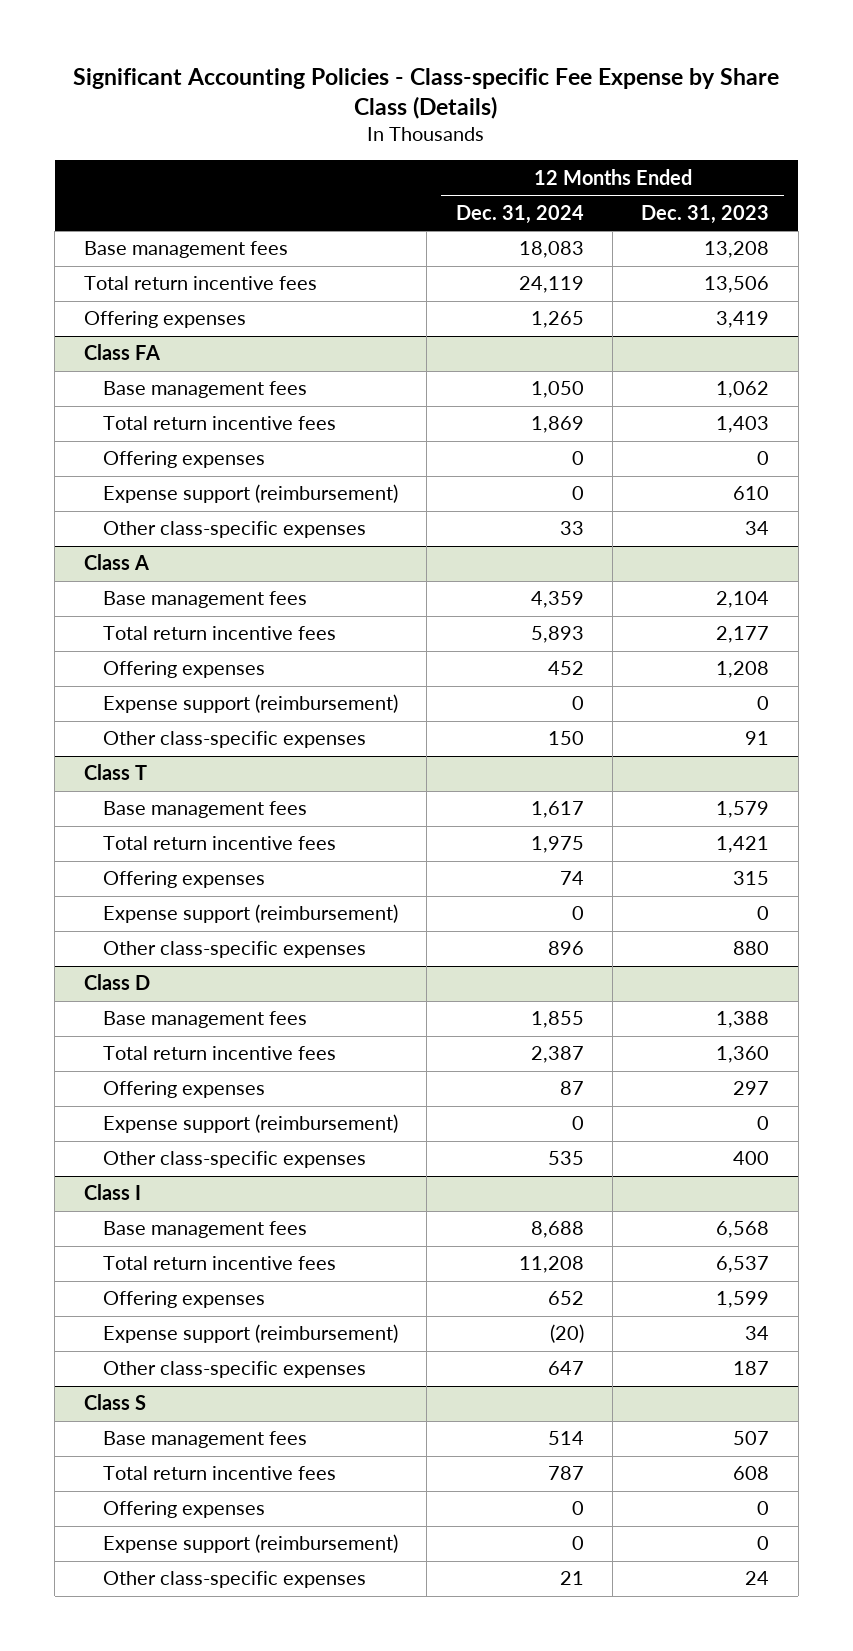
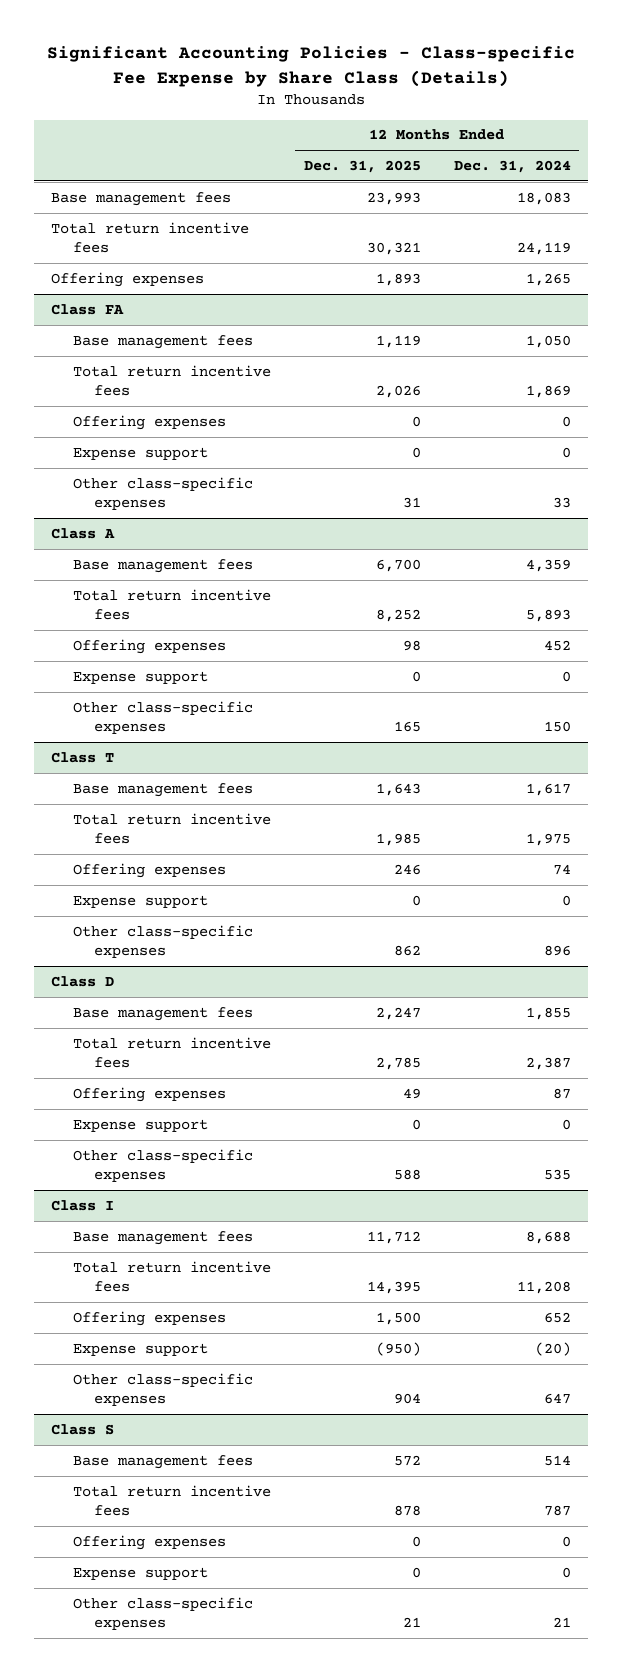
- | 12 Months Ended Dec. 31, 2024 | 12 Months Ended Dec. 31, 2023
+ | 12 Months Ended Dec. 31, 2025 | 12 Months Ended Dec. 31, 2024
@ Class FA
- Expense support (reimbursement) | 0 | 610
+ Expense support | 0 | 0
@ Class A
- Expense support (reimbursement) | 0 | 0
+ Expense support | 0 | 0
@ Class T
- Expense support (reimbursement) | 0 | 0
+ Expense support | 0 | 0
@ Class D
- Expense support (reimbursement) | 0 | 0
+ Expense support | 0 | 0
@ Class I
- Expense support (reimbursement) | (20) | 34
+ Expense support | (950) | (20)
@ Class S
- Expense support (reimbursement) | 0 | 0
+ Expense support | 0 | 0

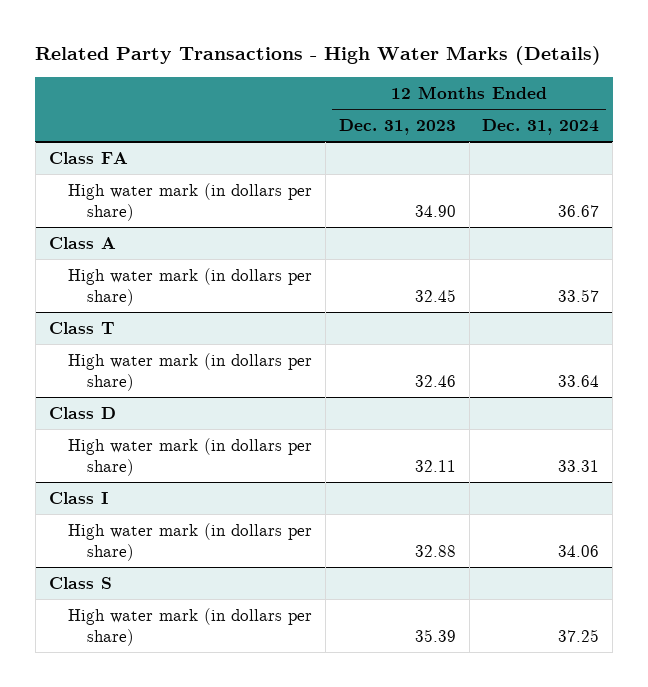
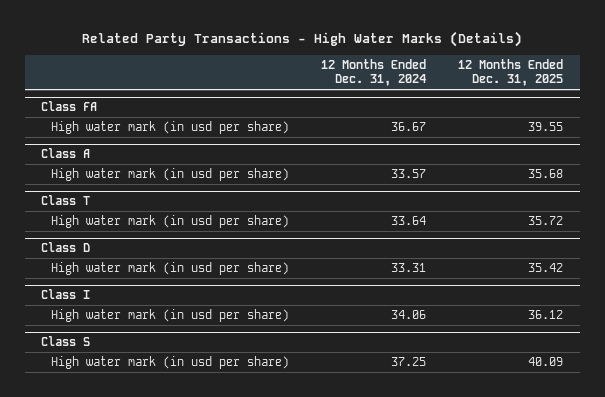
- | 12 Months Ended Dec. 31, 2023 | 12 Months Ended Dec. 31, 2024
+ | 12 Months Ended Dec. 31, 2024 | 12 Months Ended Dec. 31, 2025
@ Class FA
- High water mark (in dollars per share) | 34.90 | 36.67
+ High water mark (in usd per share) | 36.67 | 39.55
@ Class A
- High water mark (in dollars per share) | 32.45 | 33.57
+ High water mark (in usd per share) | 33.57 | 35.68
@ Class T
- High water mark (in dollars per share) | 32.46 | 33.64
+ High water mark (in usd per share) | 33.64 | 35.72
@ Class D
- High water mark (in dollars per share) | 32.11 | 33.31
+ High water mark (in usd per share) | 33.31 | 35.42
@ Class I
- High water mark (in dollars per share) | 32.88 | 34.06
+ High water mark (in usd per share) | 34.06 | 36.12
@ Class S
- High water mark (in dollars per share) | 35.39 | 37.25
+ High water mark (in usd per share) | 37.25 | 40.09

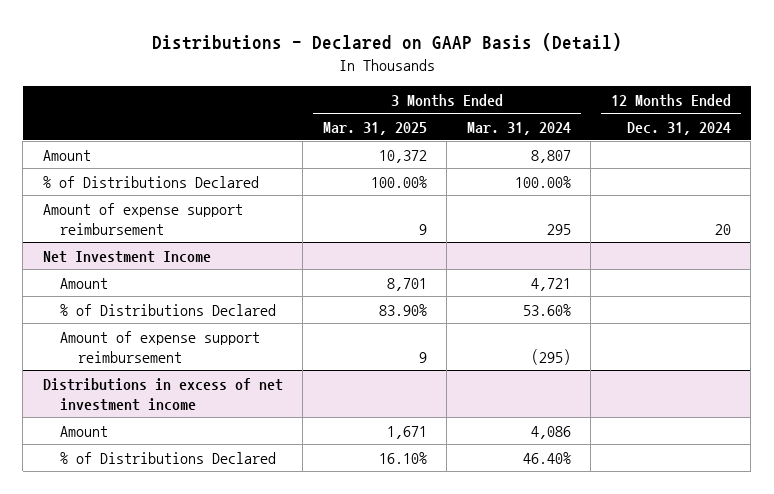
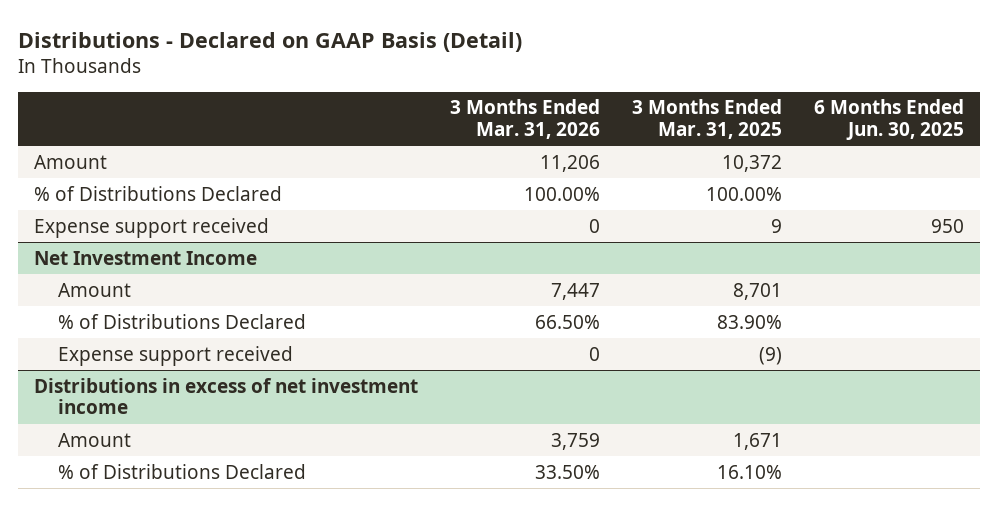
- | 3 Months Ended Mar. 31, 2025 | 3 Months Ended Mar. 31, 2024 | 12 Months Ended Dec. 31, 2024
+ | 3 Months Ended Mar. 31, 2026 | 3 Months Ended Mar. 31, 2025 | 6 Months Ended Jun. 30, 2025
- Amount of expense support reimbursement | 9 | 295 | 20
+ Expense support received | 0 | 9 | 950
@ Net Investment Income
- Amount of expense support reimbursement | 9 | (295) |
+ Expense support received | 0 | (9) |

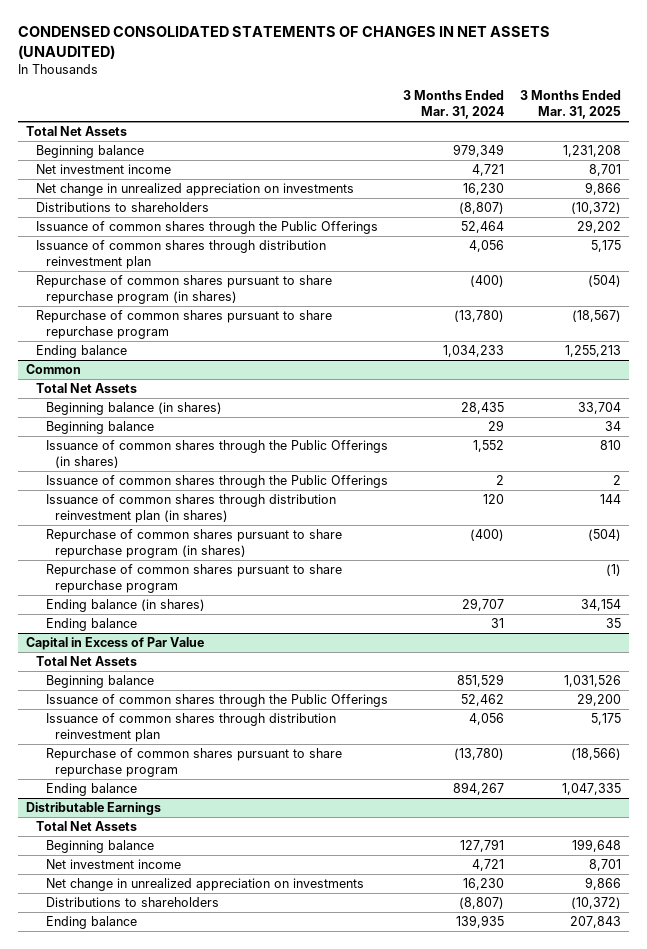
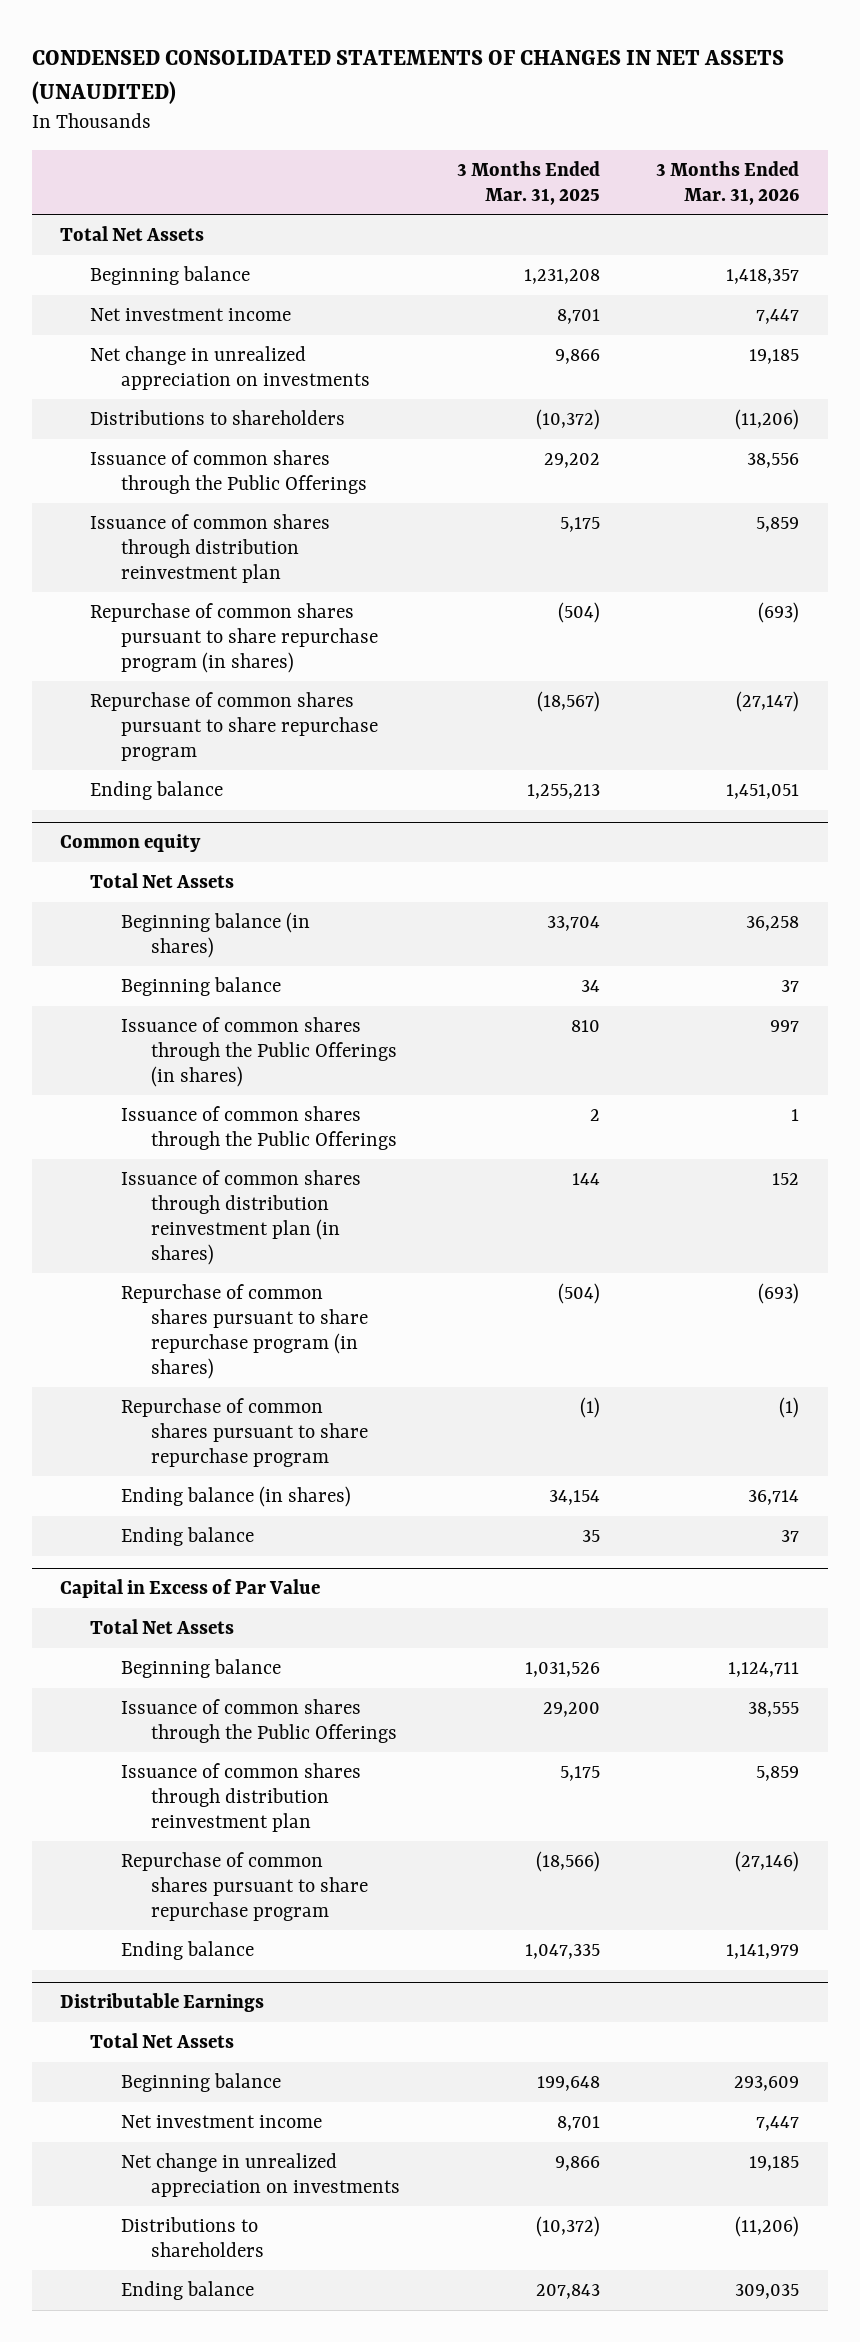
- | 3 Months Ended Mar. 31, 2024 | 3 Months Ended Mar. 31, 2025
+ | 3 Months Ended Mar. 31, 2025 | 3 Months Ended Mar. 31, 2026
- Common
+ Common equity

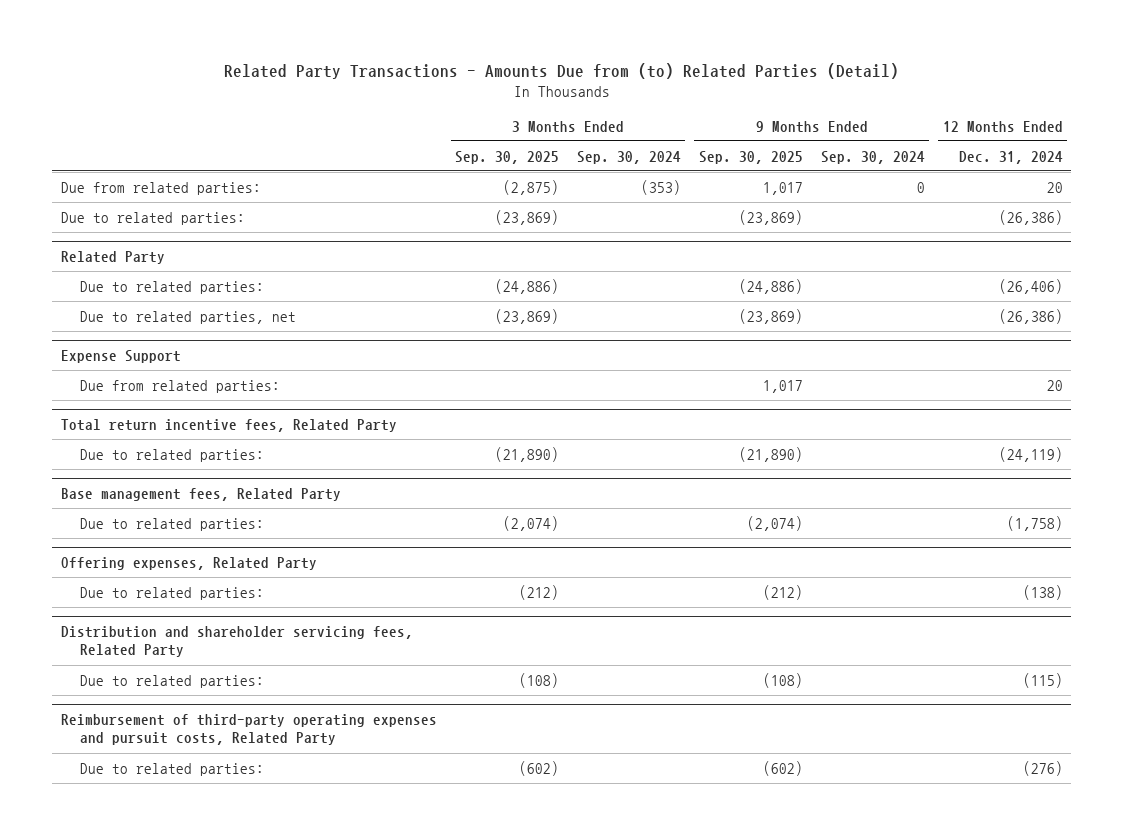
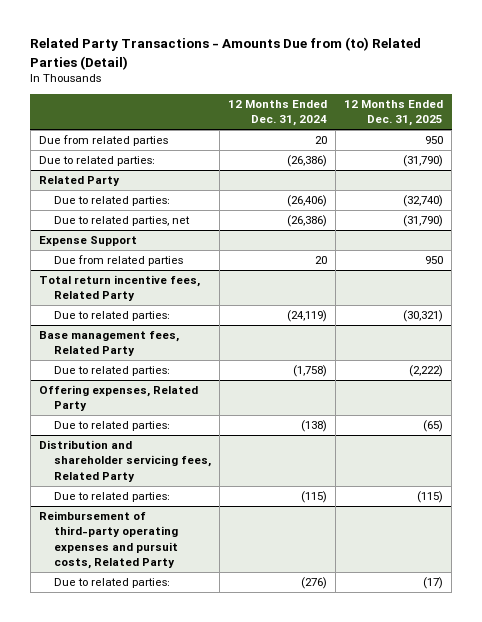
- | 3 Months Ended Sep. 30, 2025 | 3 Months Ended Sep. 30, 2024 | 9 Months Ended Sep. 30, 2025 | 9 Months Ended Sep. 30, 2024 | 12 Months Ended Dec. 31, 2024
+ | 12 Months Ended Dec. 31, 2024 | 12 Months Ended Dec. 31, 2025
- Due from related parties: | (2,875) | (353) | 1,017 | 0 | 20
+ Due from related parties | 20 | 950
@ Expense Support
- Due from related parties: | | | 1,017 | | 20
+ Due from related parties | 20 | 950

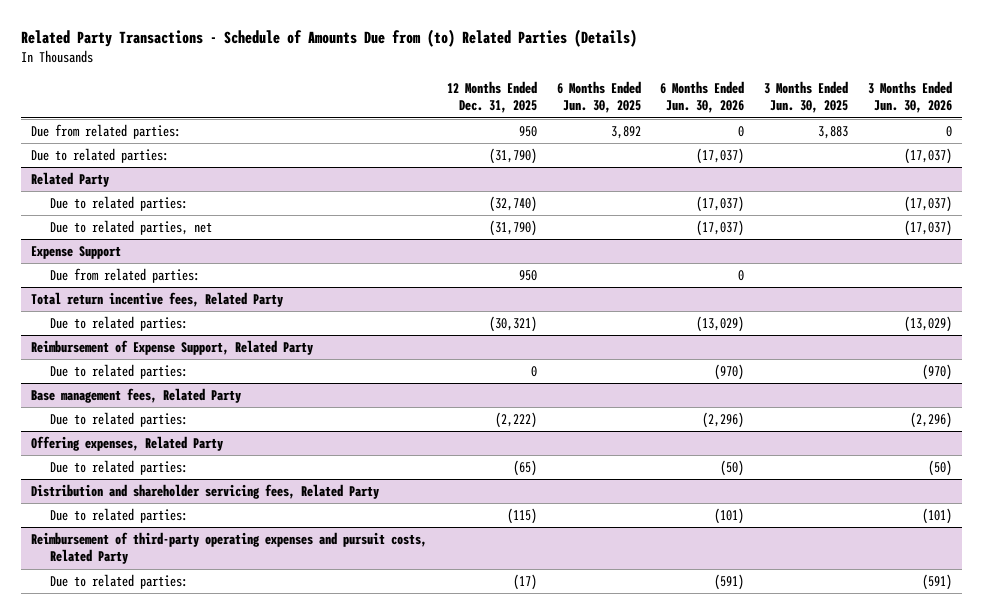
- Related Party Transactions - Amounts Due from (to) Related Parties (Detail)
+ Related Party Transactions - Schedule of Amounts Due from (to) Related Parties (Details)
- | 12 Months Ended Dec. 31, 2024 | 12 Months Ended Dec. 31, 2025
+ | 12 Months Ended Dec. 31, 2025 | 6 Months Ended Jun. 30, 2025 | 6 Months Ended Jun. 30, 2026 | 3 Months Ended Jun. 30, 2025 | 3 Months Ended Jun. 30, 2026
- Due from related parties | 20 | 950
+ Due from related parties: | 950 | 3,892 | 0 | 3,883 | 0
@ Expense Support
- Due from related parties | 20 | 950
+ Due from related parties: | 950 | | 0 | |
+ Reimbursement of Expense Support, Related Party
+ Due to related parties: | 0 | | (970) | | (970)

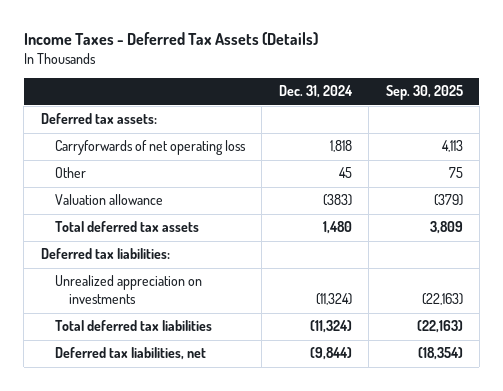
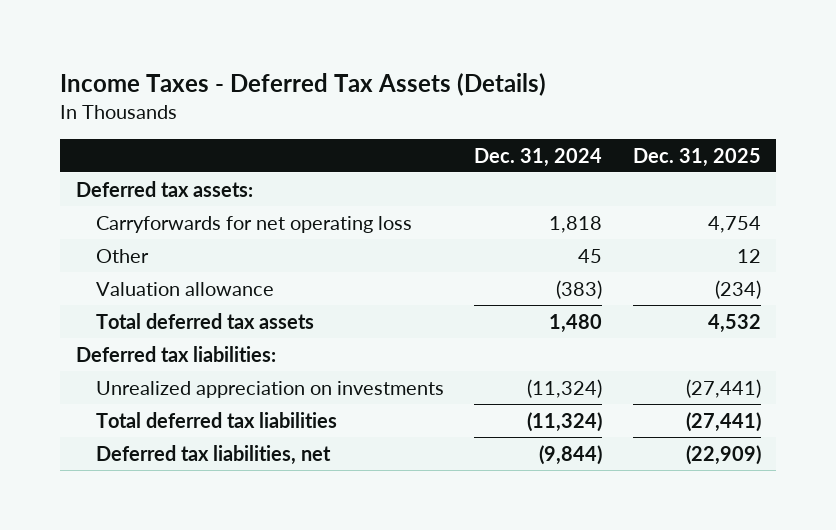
- | Dec. 31, 2024 | Sep. 30, 2025
+ | Dec. 31, 2024 | Dec. 31, 2025
- Carryforwards of net operating loss | 1,818 | 4,113
+ Carryforwards for net operating loss | 1,818 | 4,754

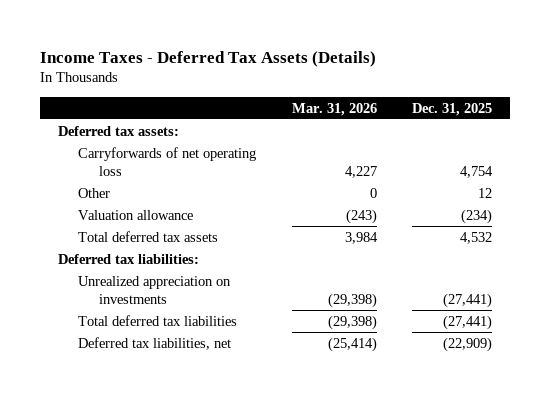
- | Dec. 31, 2024 | Dec. 31, 2025
+ | Mar. 31, 2026 | Dec. 31, 2025
- Carryforwards for net operating loss | 1,818 | 4,754
+ Carryforwards of net operating loss | 4,227 | 4,754

